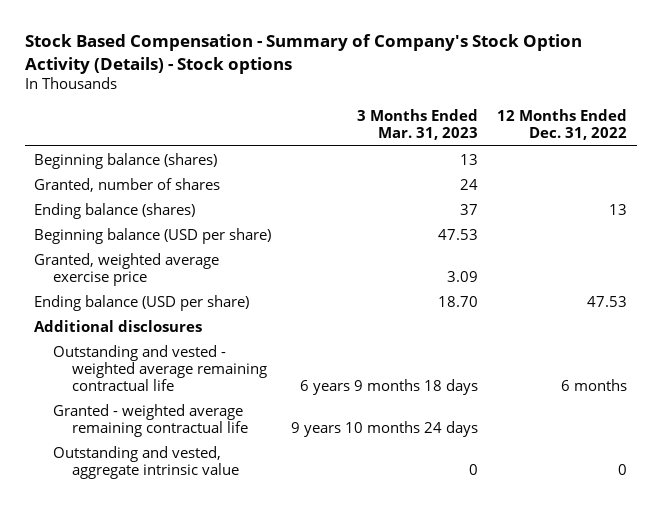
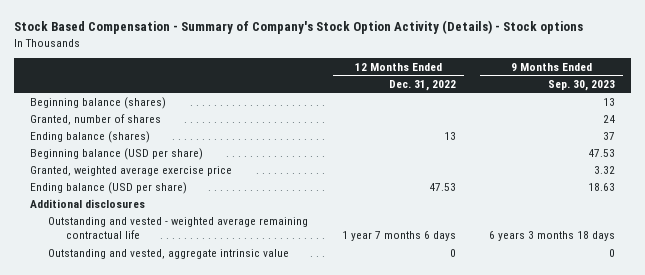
- | 3 Months Ended Mar. 31, 2023 | 12 Months Ended Dec. 31, 2022
+ | 12 Months Ended Dec. 31, 2022 | 9 Months Ended Sep. 30, 2023
- Outstanding and vested - weighted average remaining contractual life | 6 years 9 months 18 days | 6 months
- Granted - weighted average remaining contractual life | 9 years 10 months 24 days |
+ Outstanding and vested - weighted average remaining contractual life | 1 year 7 months 6 days | 6 years 3 months 18 days

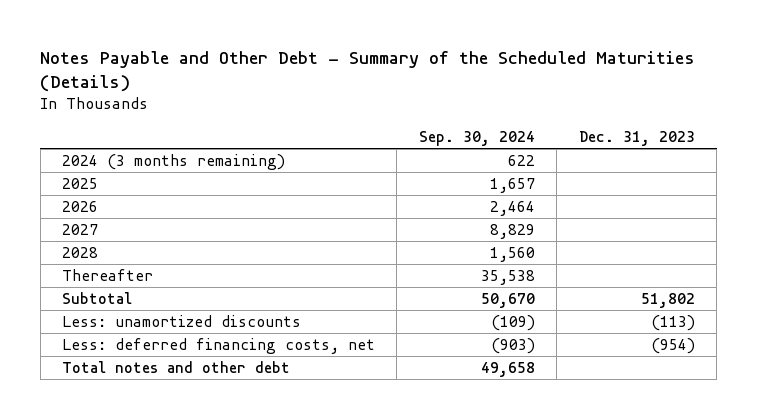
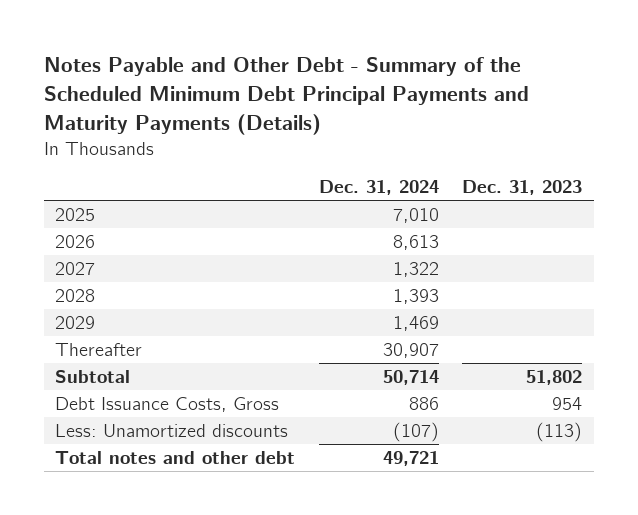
- Notes Payable and Other Debt - Summary of the Scheduled Maturities (Details)
+ Notes Payable and Other Debt - Summary of the Scheduled Minimum Debt Principal Payments and Maturity Payments (Details)
- | Sep. 30, 2024 | Dec. 31, 2023
+ | Dec. 31, 2024 | Dec. 31, 2023
- 2024 (3 months remaining) | 622 |
+ 2029 | 1,469 |
- Less: unamortized discounts | (109) | (113)
- Less: deferred financing costs, net | (903) | (954)
+ Debt Issuance Costs, Gross | 886 | 954
+ Less: Unamortized discounts | (107) | (113)

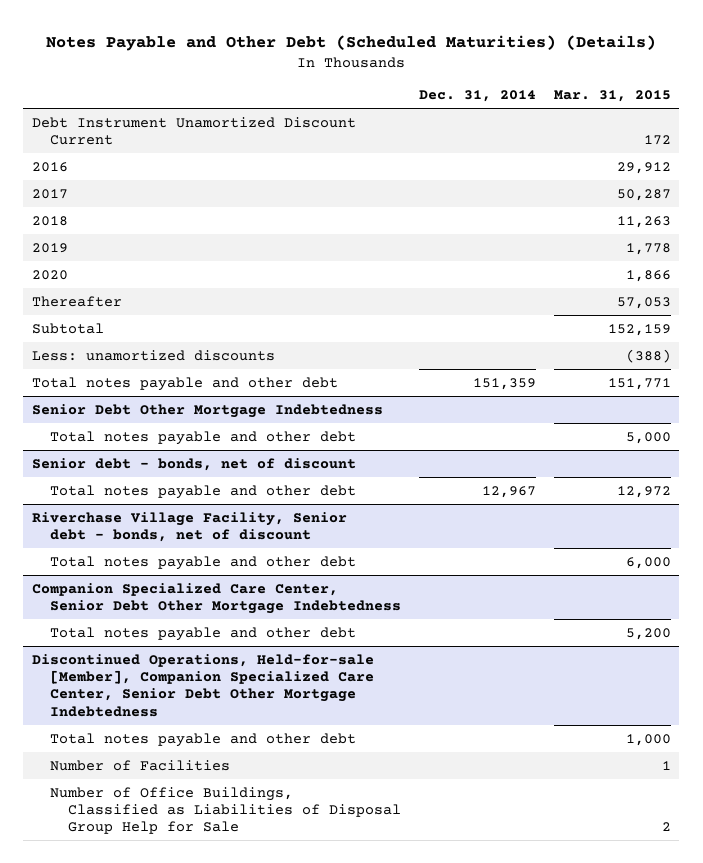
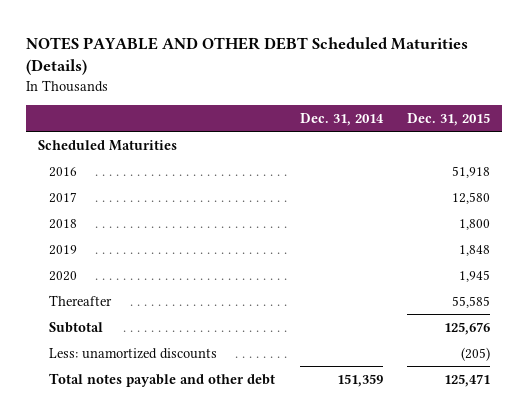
- Notes Payable and Other Debt (Scheduled Maturities) (Details)
+ NOTES PAYABLE AND OTHER DEBT Scheduled Maturities (Details)
- | Dec. 31, 2014 | Mar. 31, 2015
+ | Dec. 31, 2014 | Dec. 31, 2015
- Debt Instrument Unamortized Discount Current | | 172
+ Scheduled Maturities
- Senior Debt Other Mortgage Indebtedness
- Total notes payable and other debt | | 5,000
- Senior debt - bonds, net of discount
- Total notes payable and other debt | 12,967 | 12,972
- Riverchase Village Facility, Senior debt - bonds, net of discount
- Total notes payable and other debt | | 6,000
- Companion Specialized Care Center, Senior Debt Other Mortgage Indebtedness
- Total notes payable and other debt | | 5,200
- Discontinued Operations, Held-for-sale [Member], Companion Specialized Care Center, Senior Debt Other Mortgage Indebtedness
- Total notes payable and other debt | | 1,000
- Number of Facilities | | 1
- Number of Office Buildings, Classified as Liabilities of Disposal Group Help for Sale | | 2

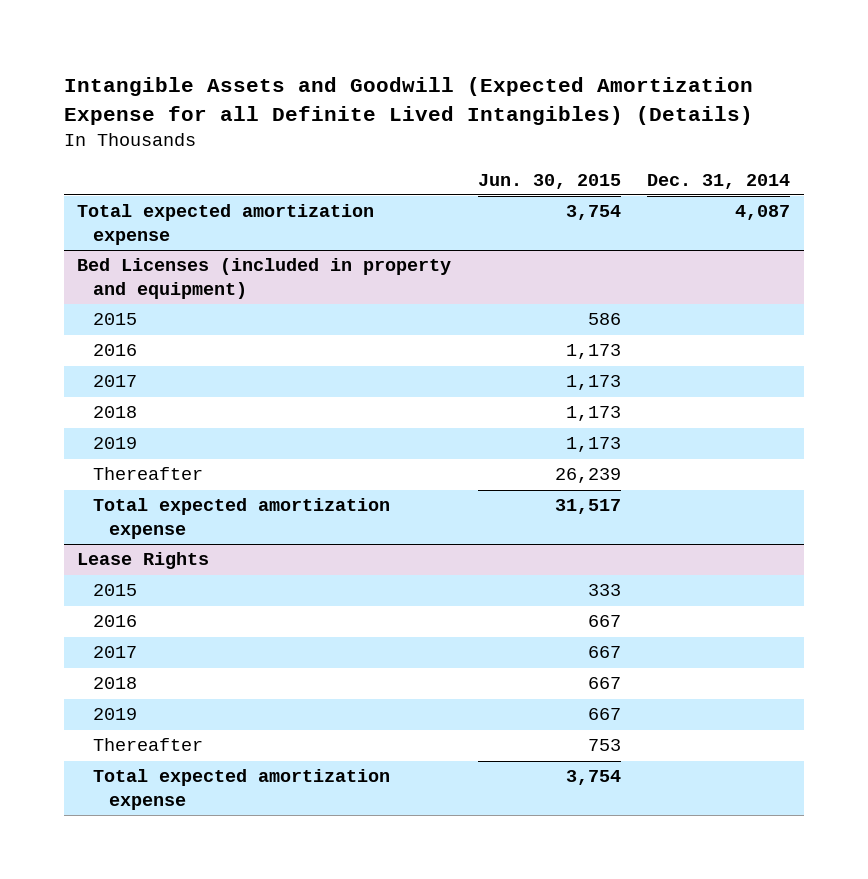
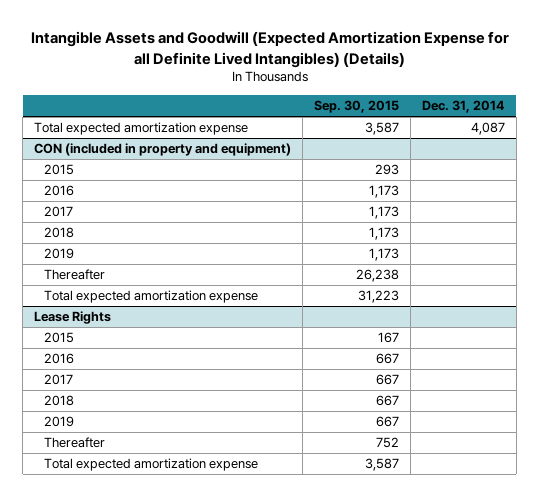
- | Jun. 30, 2015 | Dec. 31, 2014
+ | Sep. 30, 2015 | Dec. 31, 2014
- Bed Licenses (included in property and equipment)
+ CON (included in property and equipment)

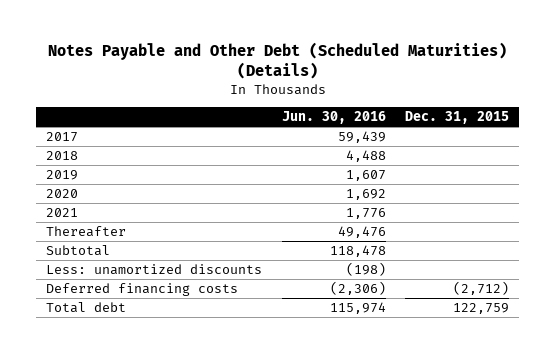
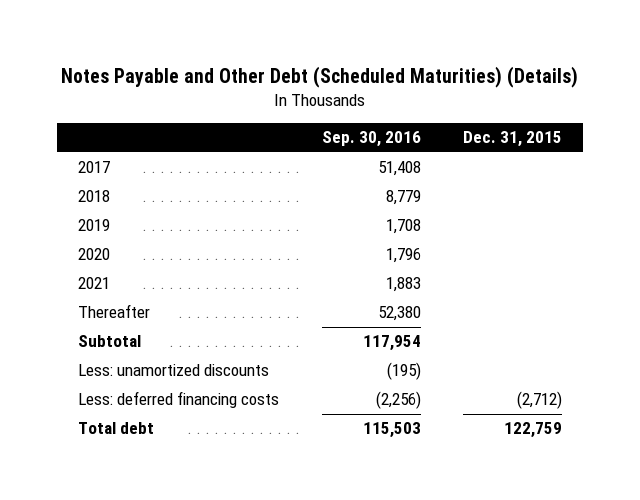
- | Jun. 30, 2016 | Dec. 31, 2015
+ | Sep. 30, 2016 | Dec. 31, 2015
- Deferred financing costs | (2,306) | (2,712)
+ Less: deferred financing costs | (2,256) | (2,712)

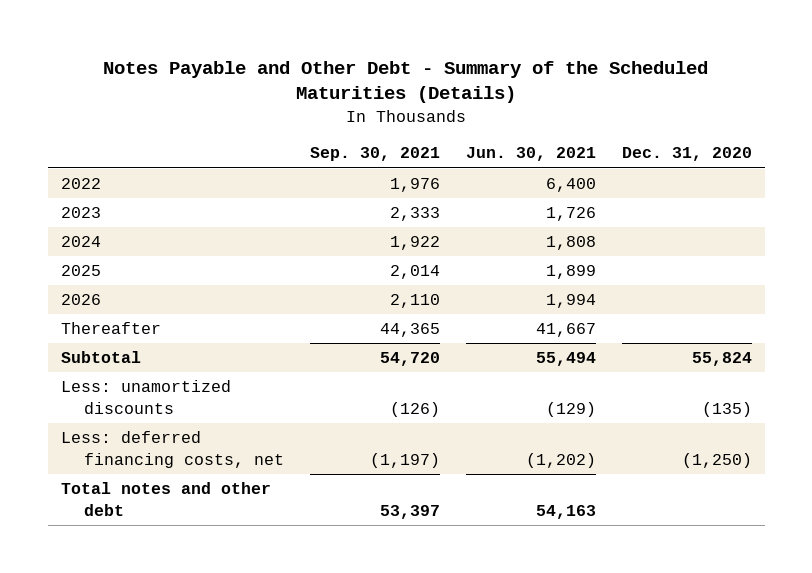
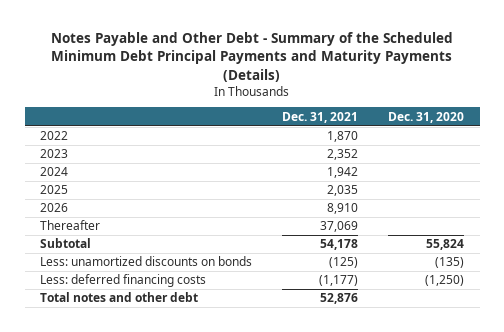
- Notes Payable and Other Debt - Summary of the Scheduled Maturities (Details)
+ Notes Payable and Other Debt - Summary of the Scheduled Minimum Debt Principal Payments and Maturity Payments (Details)
- | Sep. 30, 2021 | Jun. 30, 2021 | Dec. 31, 2020
+ | Dec. 31, 2021 | Dec. 31, 2020
- Less: unamortized discounts | (126) | (129) | (135)
- Less: deferred financing costs, net | (1,197) | (1,202) | (1,250)
+ Less: unamortized discounts on bonds | (125) | (135)
+ Less: deferred financing costs | (1,177) | (1,250)

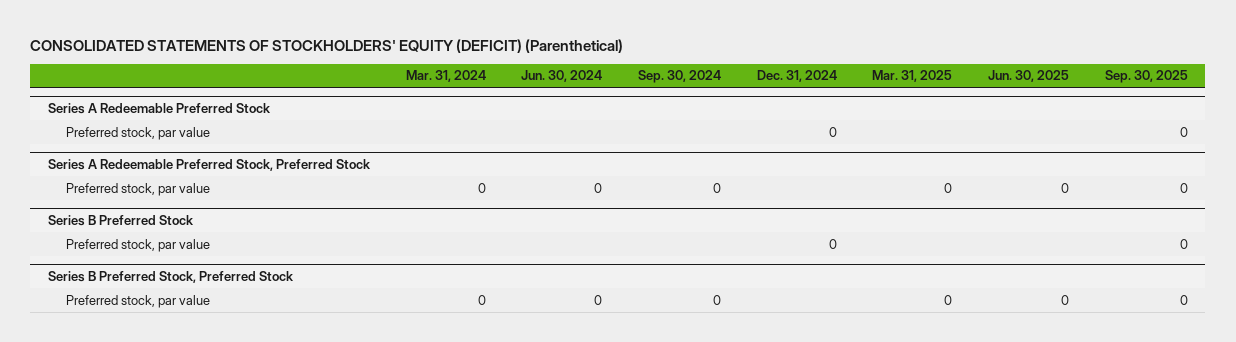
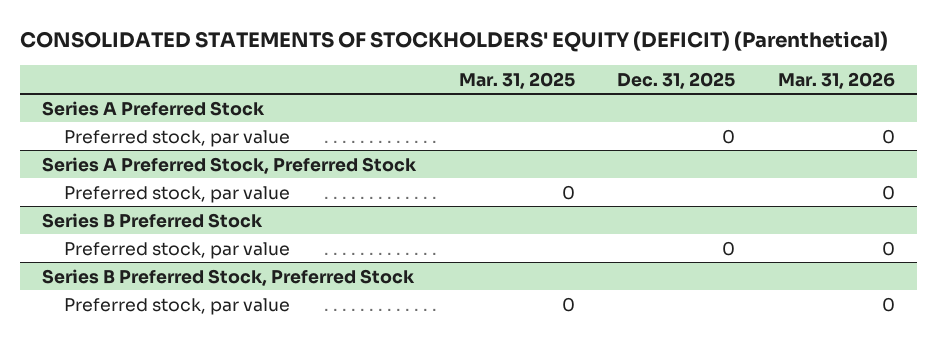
- | Mar. 31, 2024 | Jun. 30, 2024 | Sep. 30, 2024 | Dec. 31, 2024 | Mar. 31, 2025 | Jun. 30, 2025 | Sep. 30, 2025
+ | Mar. 31, 2025 | Dec. 31, 2025 | Mar. 31, 2026
- Series A Redeemable Preferred Stock
+ Series A Preferred Stock
- Series A Redeemable Preferred Stock, Preferred Stock
+ Series A Preferred Stock, Preferred Stock

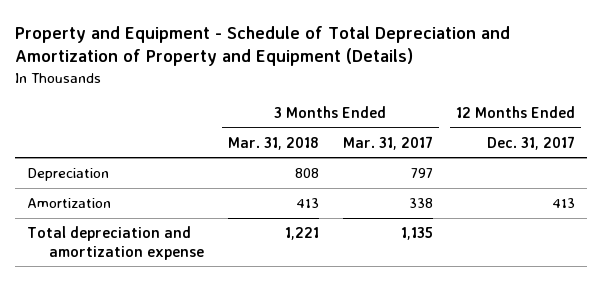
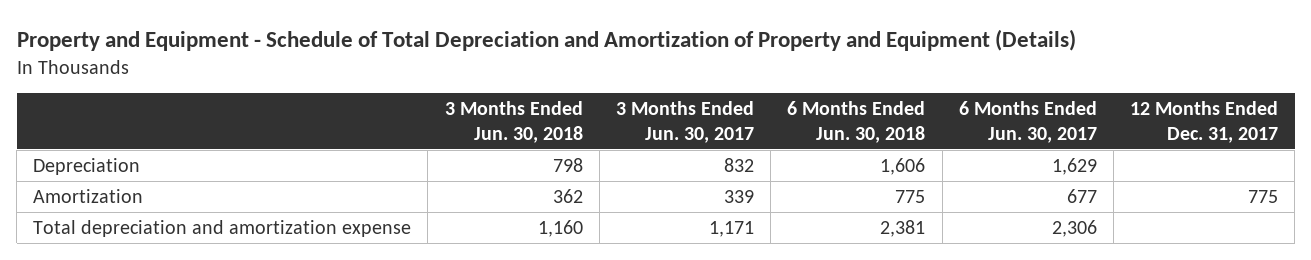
- | 3 Months Ended Mar. 31, 2018 | 3 Months Ended Mar. 31, 2017 | 12 Months Ended Dec. 31, 2017
+ | 3 Months Ended Jun. 30, 2018 | 3 Months Ended Jun. 30, 2017 | 6 Months Ended Jun. 30, 2018 | 6 Months Ended Jun. 30, 2017 | 12 Months Ended Dec. 31, 2017
- Amortization | 413 | 338 | 413
+ Amortization | 362 | 339 | 775 | 677 | 775

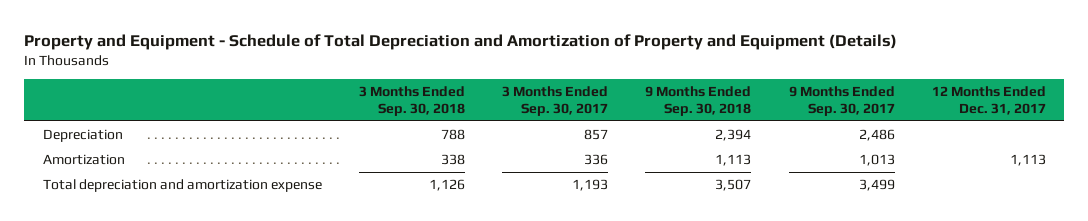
- | 3 Months Ended Jun. 30, 2018 | 3 Months Ended Jun. 30, 2017 | 6 Months Ended Jun. 30, 2018 | 6 Months Ended Jun. 30, 2017 | 12 Months Ended Dec. 31, 2017
+ | 3 Months Ended Sep. 30, 2018 | 3 Months Ended Sep. 30, 2017 | 9 Months Ended Sep. 30, 2018 | 9 Months Ended Sep. 30, 2017 | 12 Months Ended Dec. 31, 2017
- Amortization | 362 | 339 | 775 | 677 | 775
+ Amortization | 338 | 336 | 1,113 | 1,013 | 1,113

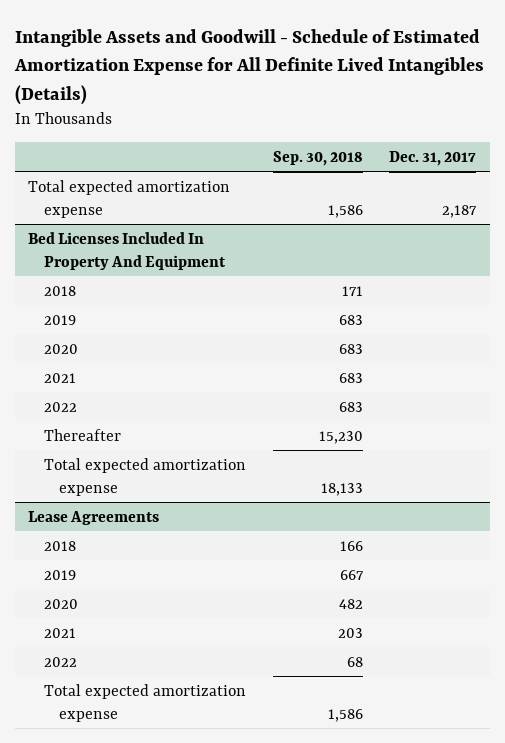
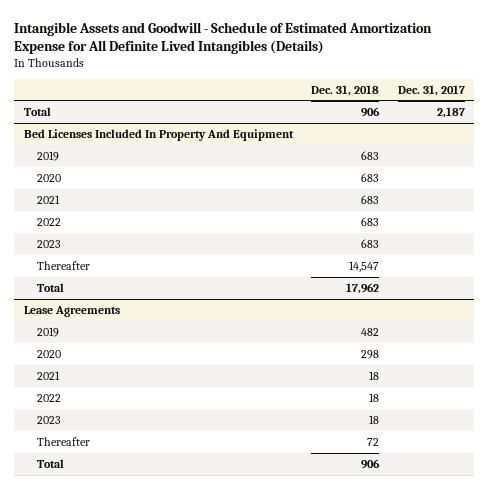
- | Sep. 30, 2018 | Dec. 31, 2017
+ | Dec. 31, 2018 | Dec. 31, 2017
- Total expected amortization expense | 1,586 | 2,187
+ Total | 906 | 2,187
@ Bed Licenses Included In Property And Equipment
- 2018 | 171 |
+ 2023 | 683 |
- Total expected amortization expense | 18,133 |
+ Total | 17,962 |
@ Lease Agreements
- 2018 | 166 |
- Total expected amortization expense | 1,586 |
+ 2023 | 18 |
+ Thereafter | 72 |
+ Total | 906 |

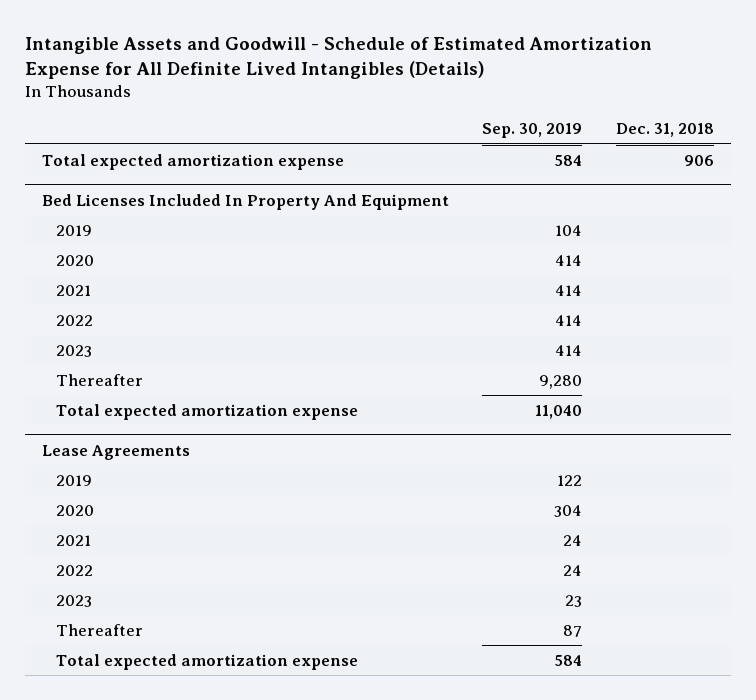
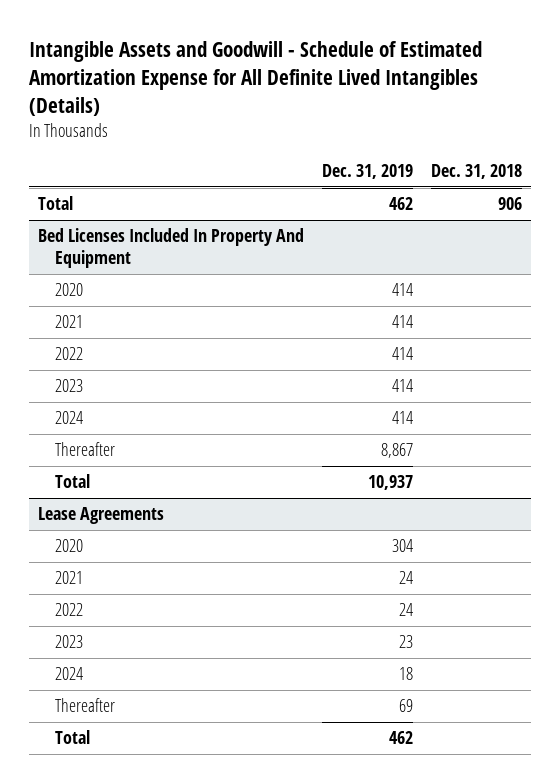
- | Sep. 30, 2019 | Dec. 31, 2018
+ | Dec. 31, 2019 | Dec. 31, 2018
- Total expected amortization expense | 584 | 906
+ Total | 462 | 906
@ Bed Licenses Included In Property And Equipment
- 2019 | 104 |
+ 2024 | 414 |
- Total expected amortization expense | 11,040 |
+ Total | 10,937 |
@ Lease Agreements
- 2019 | 122 |
+ 2024 | 18 |
- Total expected amortization expense | 584 |
+ Total | 462 |

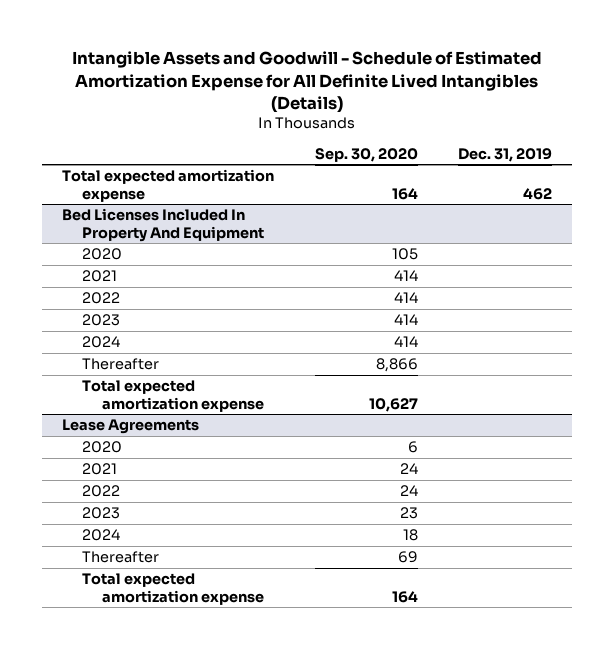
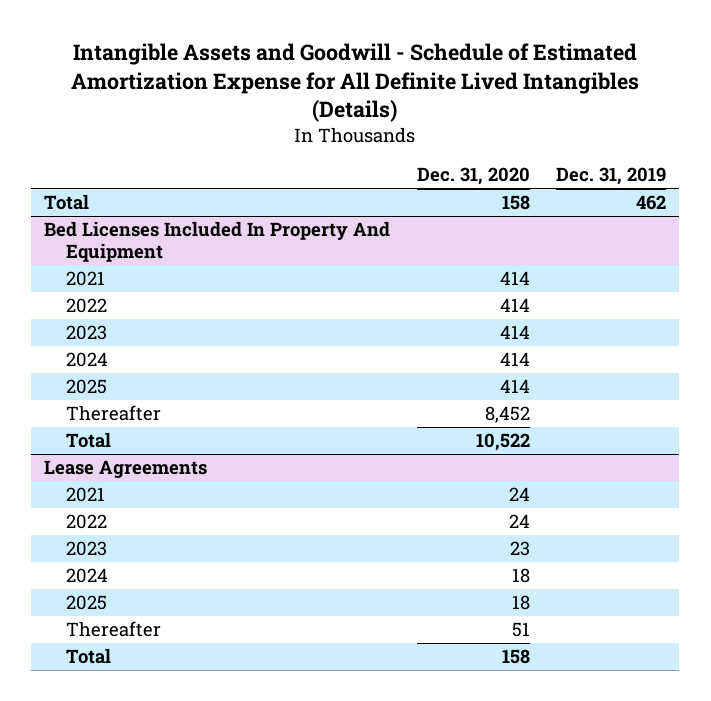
- | Sep. 30, 2020 | Dec. 31, 2019
+ | Dec. 31, 2020 | Dec. 31, 2019
- Total expected amortization expense | 164 | 462
+ Total | 158 | 462
@ Bed Licenses Included In Property And Equipment
- 2020 | 105 |
+ 2025 | 414 |
- Total expected amortization expense | 10,627 |
+ Total | 10,522 |
@ Lease Agreements
- 2020 | 6 |
+ 2025 | 18 |
- Total expected amortization expense | 164 |
+ Total | 158 |

